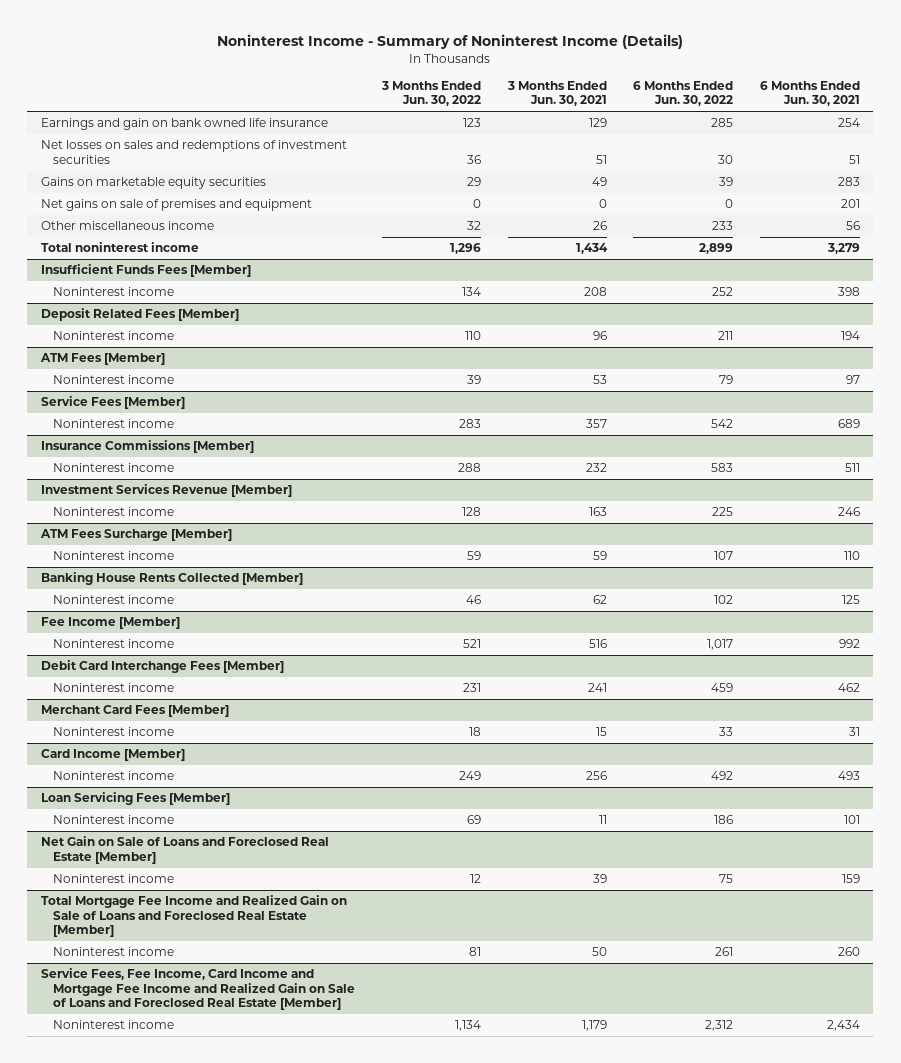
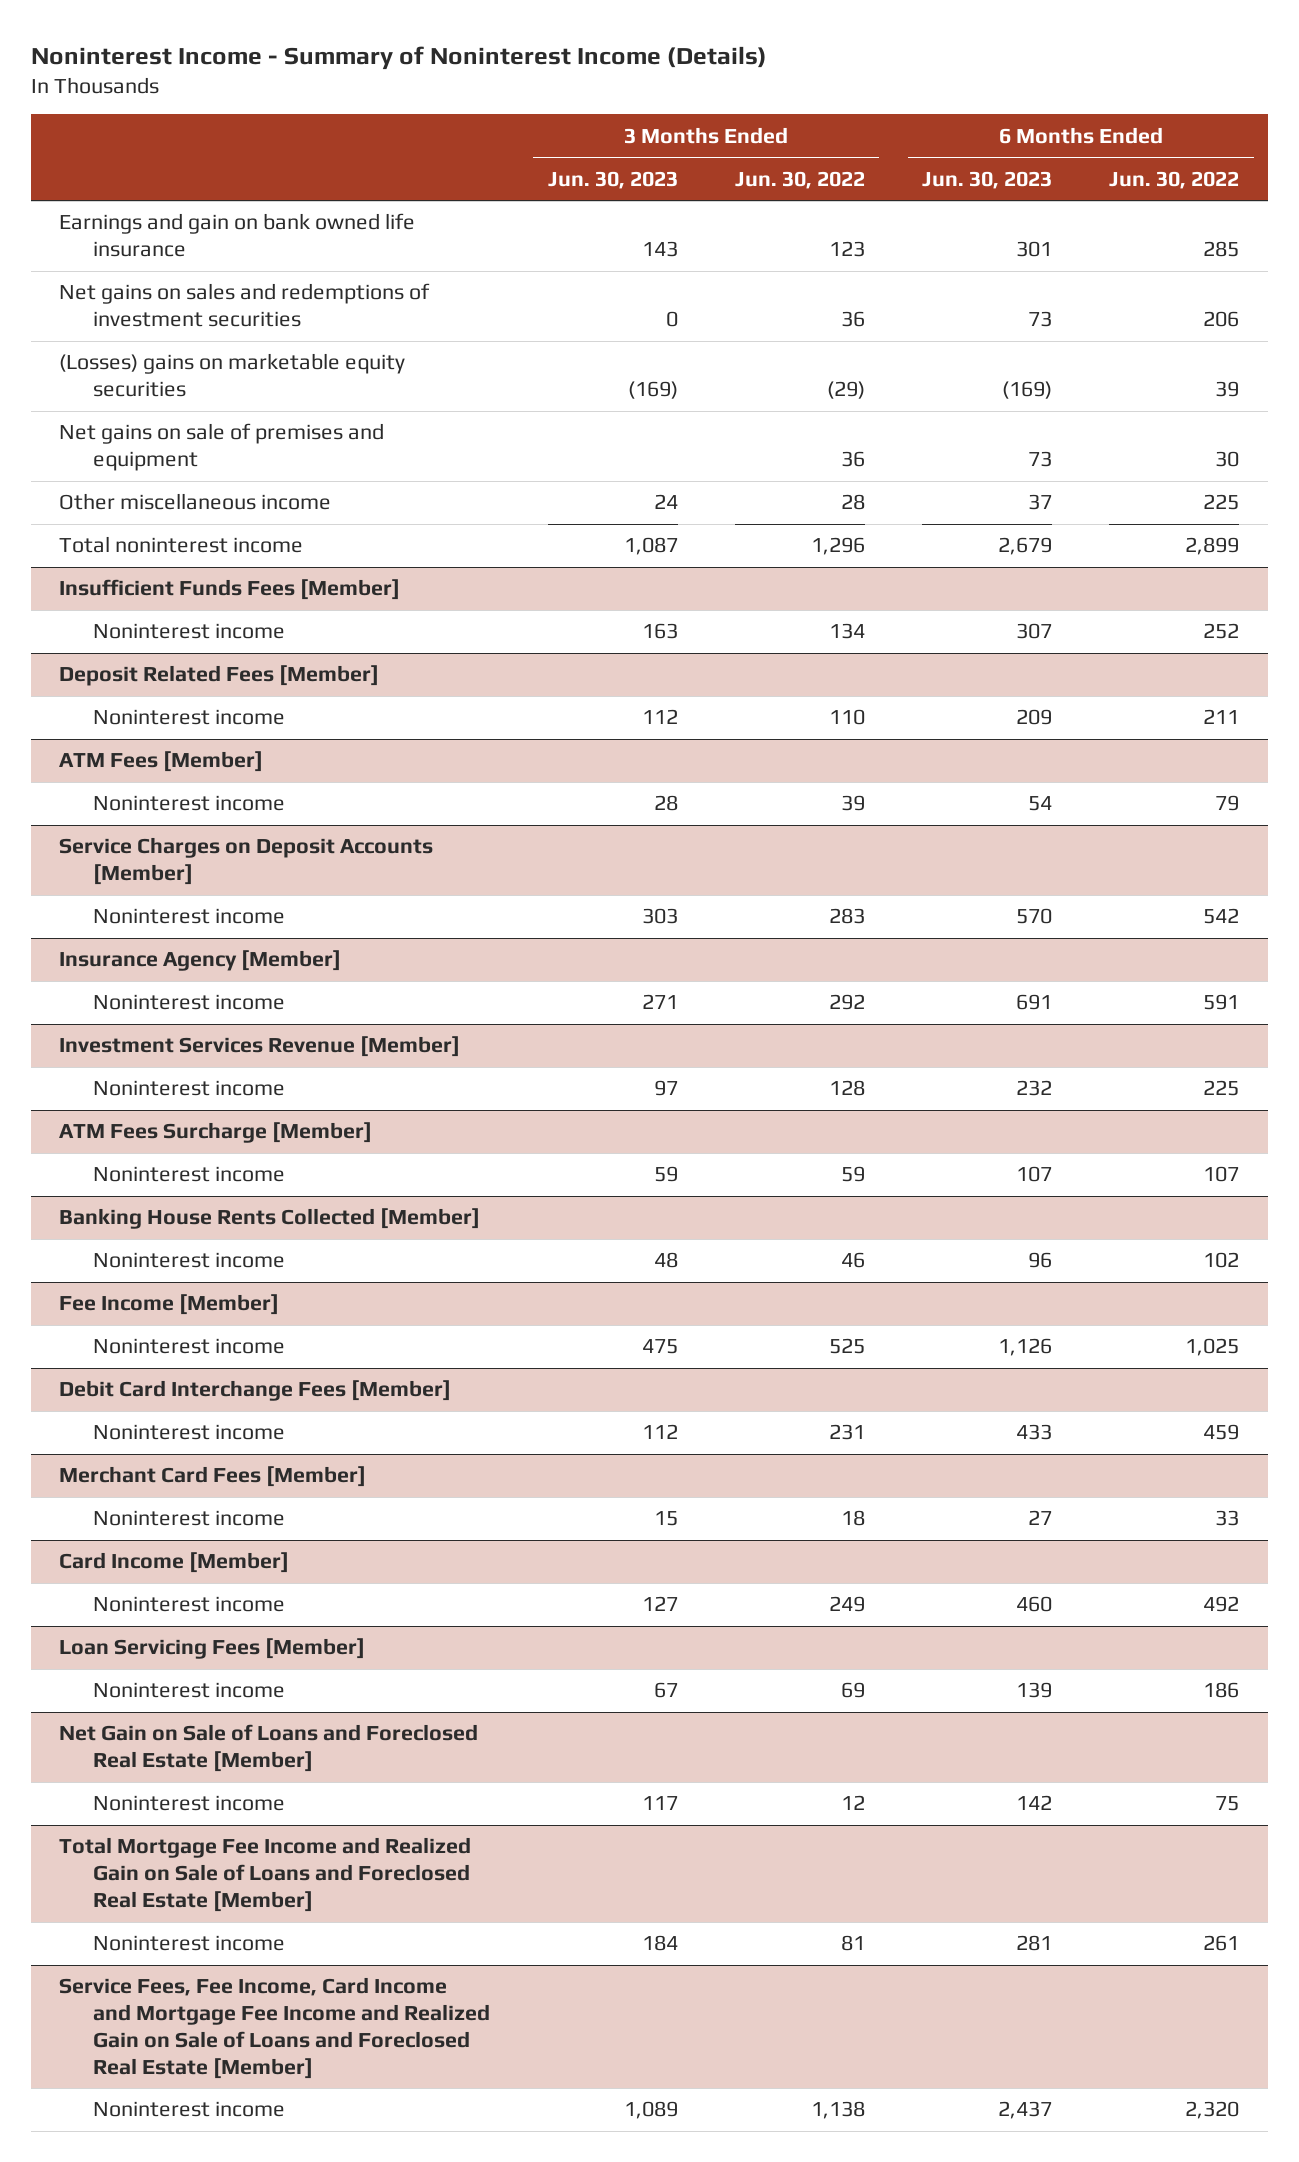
- | 3 Months Ended Jun. 30, 2022 | 3 Months Ended Jun. 30, 2021 | 6 Months Ended Jun. 30, 2022 | 6 Months Ended Jun. 30, 2021
+ | 3 Months Ended Jun. 30, 2023 | 3 Months Ended Jun. 30, 2022 | 6 Months Ended Jun. 30, 2023 | 6 Months Ended Jun. 30, 2022
- Net losses on sales and redemptions of investment securities | 36 | 51 | 30 | 51
- Gains on marketable equity securities | 29 | 49 | 39 | 283
- Net gains on sale of premises and equipment | 0 | 0 | 0 | 201
- Other miscellaneous income | 32 | 26 | 233 | 56
+ Net gains on sales and redemptions of investment securities | 0 | 36 | 73 | 206
+ (Losses) gains on marketable equity securities | (169) | (29) | (169) | 39
+ Net gains on sale of premises and equipment | | 36 | 73 | 30
+ Other miscellaneous income | 24 | 28 | 37 | 225
- Service Fees [Member]
+ Service Charges on Deposit Accounts [Member]
- Insurance Commissions [Member]
- Noninterest income | 288 | 232 | 583 | 511
+ Insurance Agency [Member]
+ Noninterest income | 271 | 292 | 691 | 591
@ Fee Income [Member]
- Noninterest income | 521 | 516 | 1,017 | 992
+ Noninterest income | 475 | 525 | 1,126 | 1,025
@ Service Fees, Fee Income, Card Income and Mortgage Fee Income and Realized Gain on Sale of Loans and Foreclosed Real Estate [Member]
- Noninterest income | 1,134 | 1,179 | 2,312 | 2,434
+ Noninterest income | 1,089 | 1,138 | 2,437 | 2,320

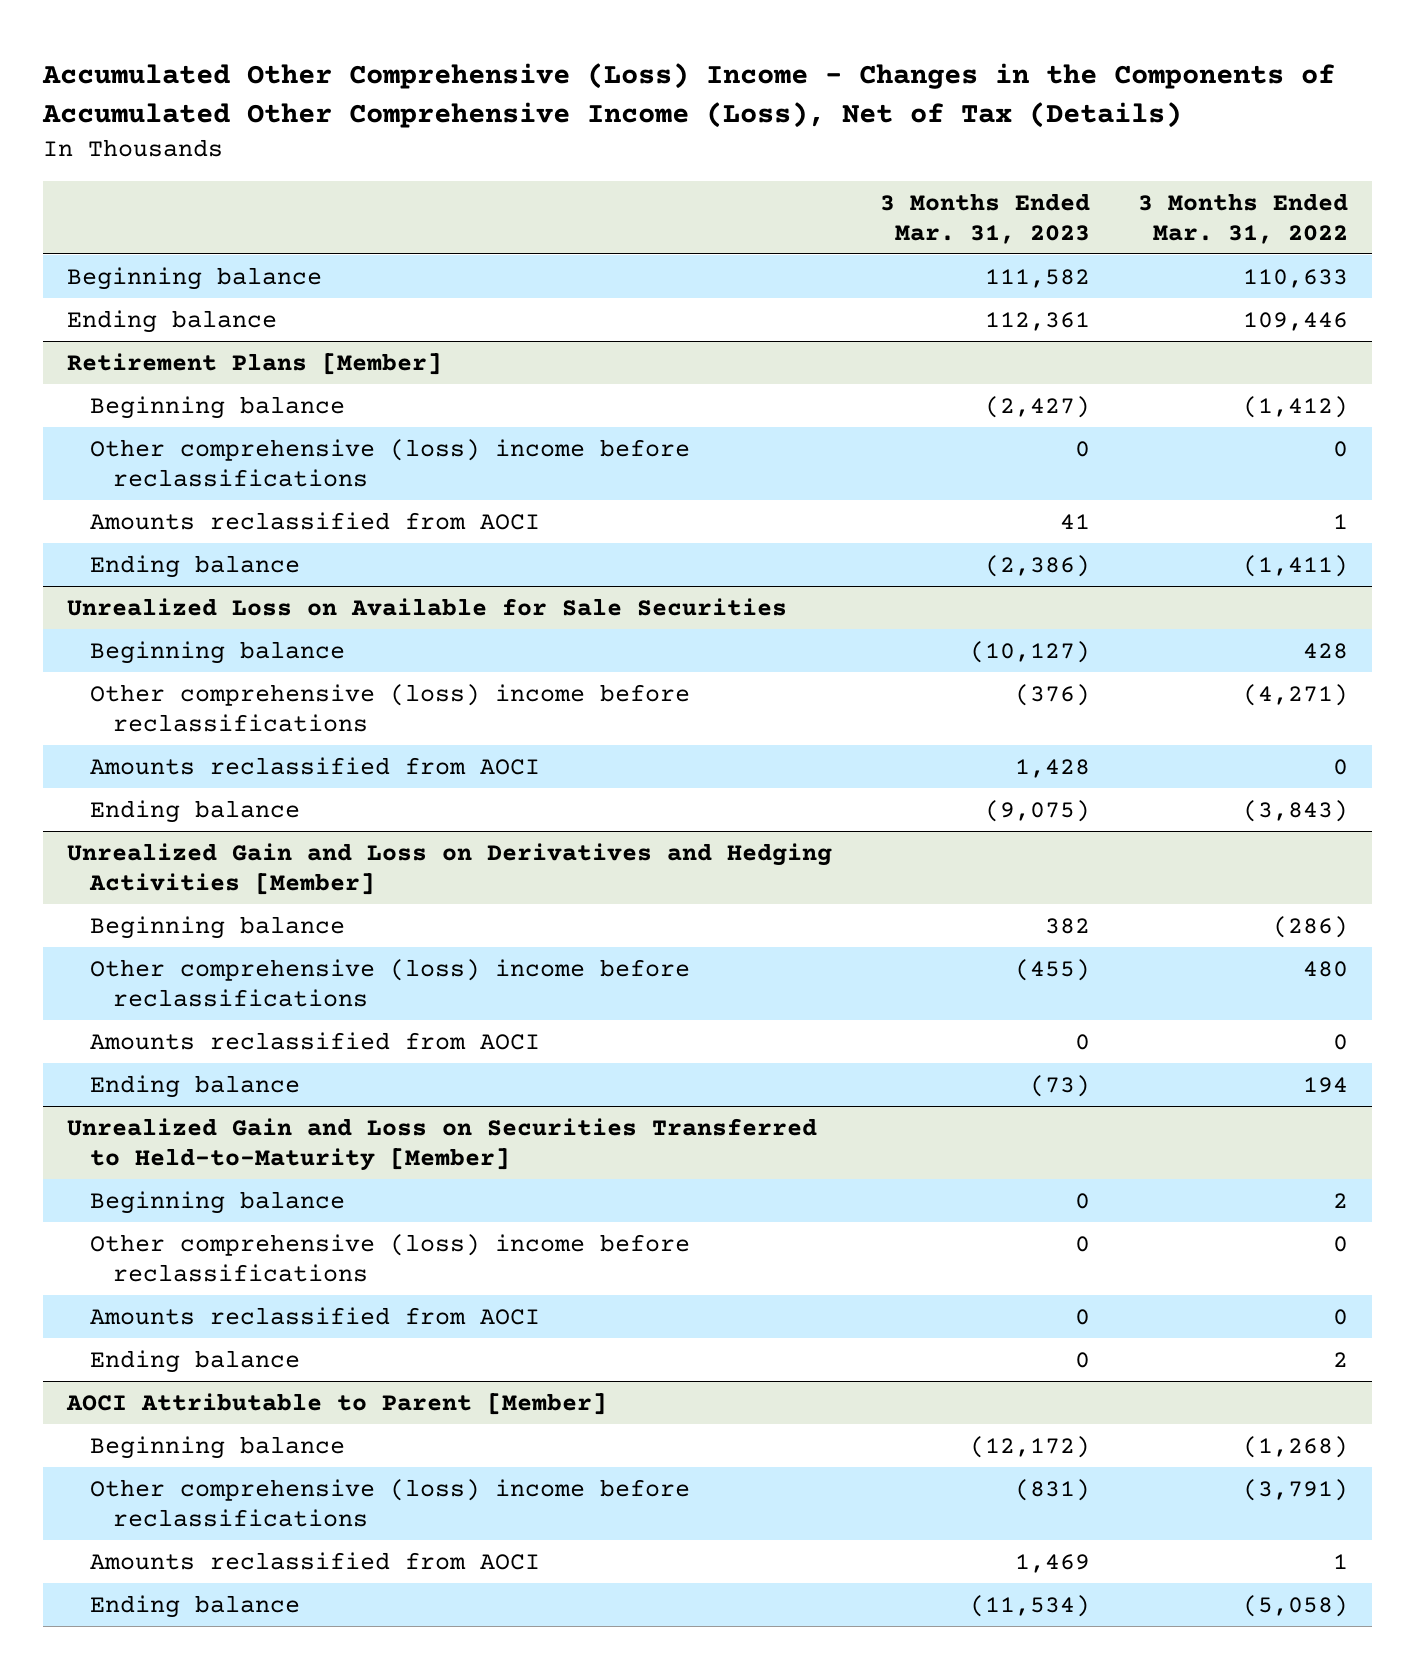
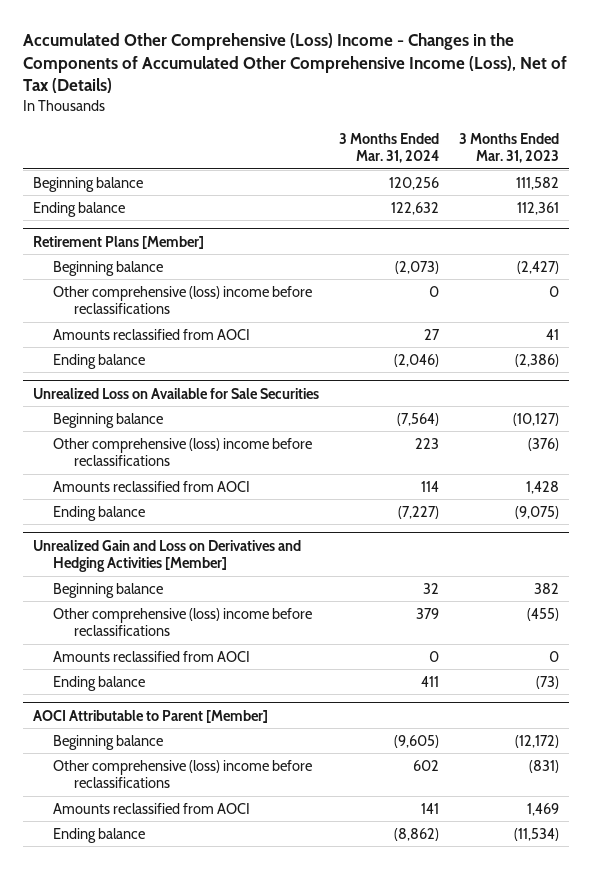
- | 3 Months Ended Mar. 31, 2023 | 3 Months Ended Mar. 31, 2022
+ | 3 Months Ended Mar. 31, 2024 | 3 Months Ended Mar. 31, 2023
- Unrealized Gain and Loss on Securities Transferred to Held-to-Maturity [Member]
- Beginning balance | 0 | 2
- Other comprehensive (loss) income before reclassifications | 0 | 0
- Amounts reclassified from AOCI | 0 | 0
- Ending balance | 0 | 2

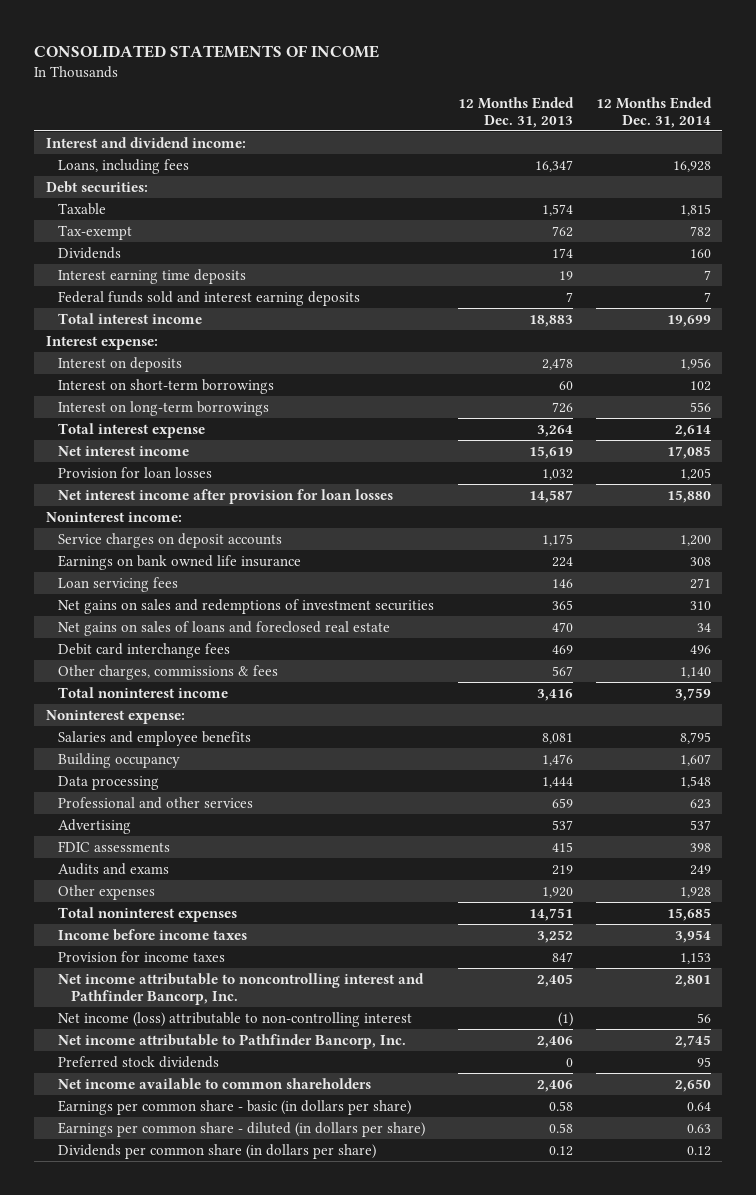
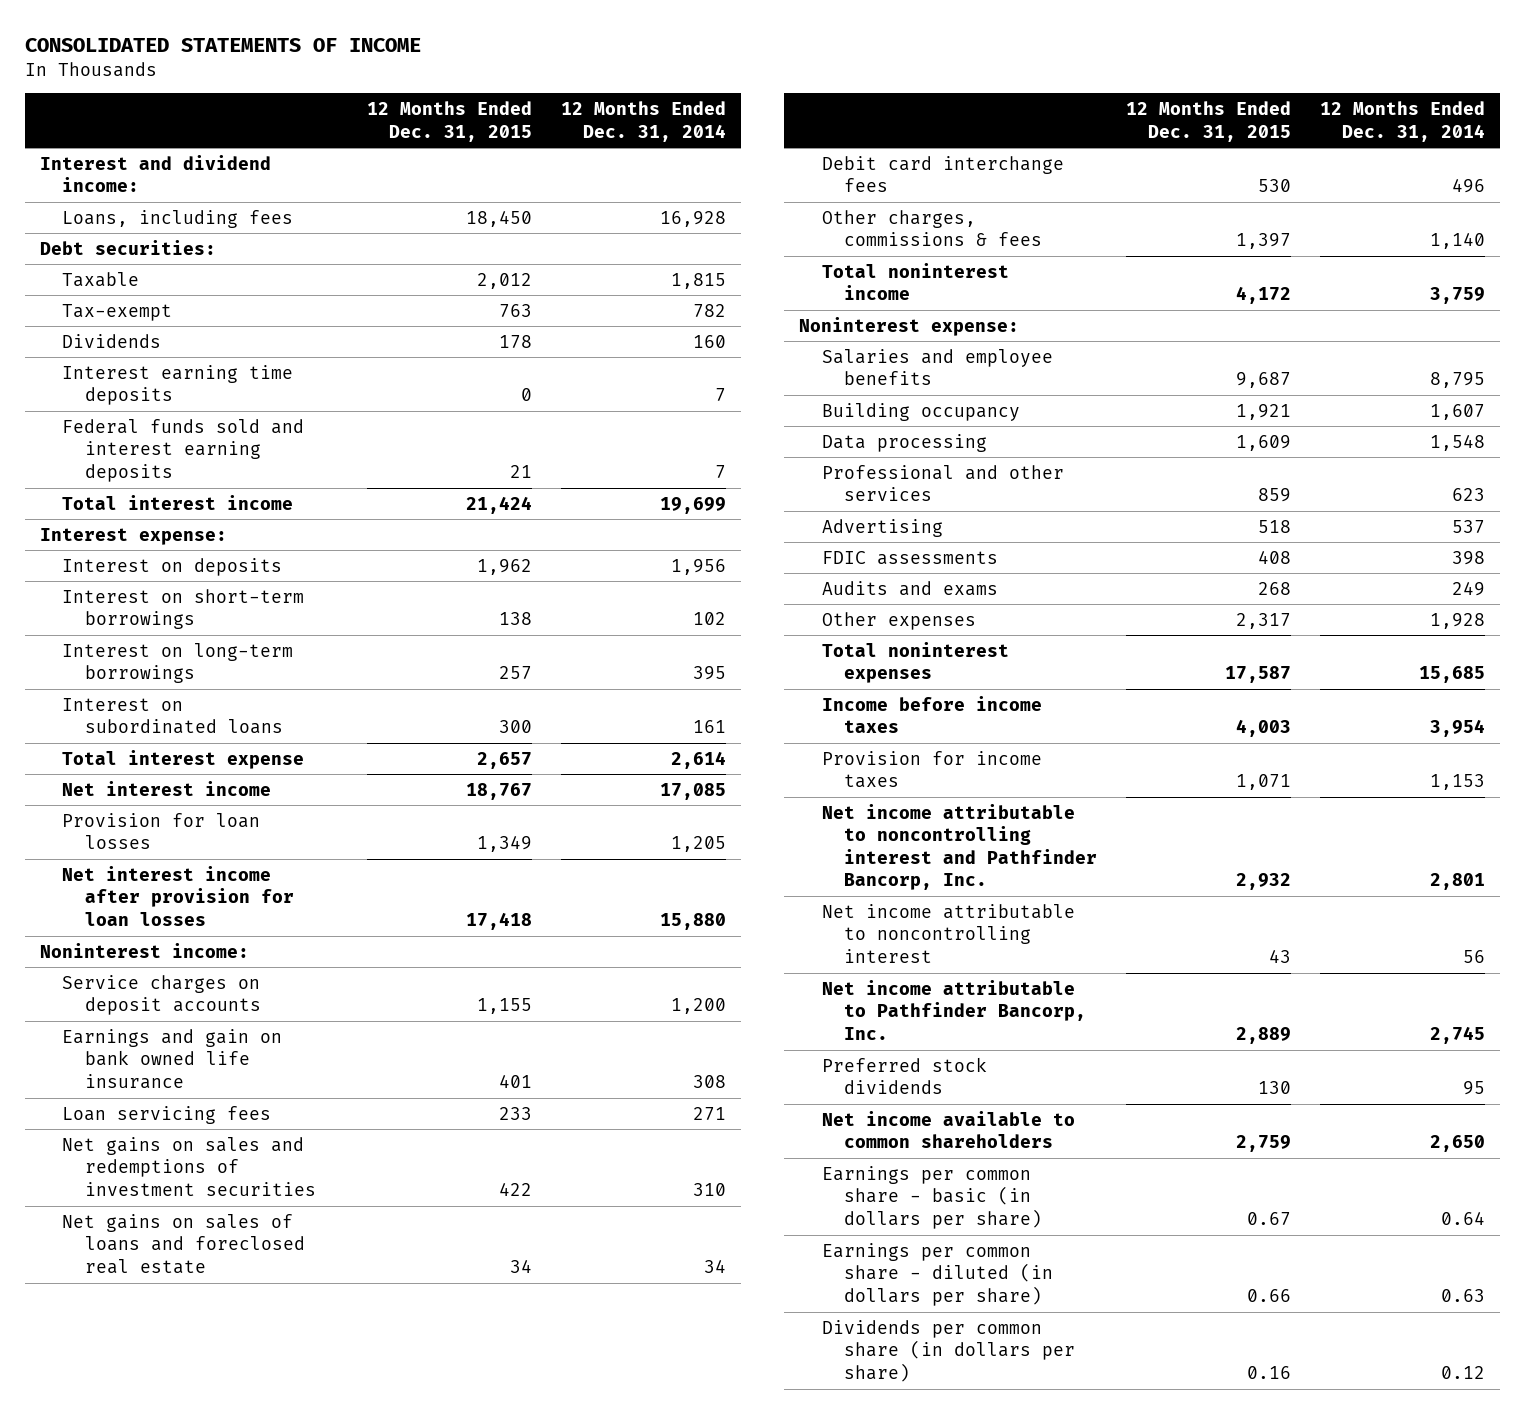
- | 12 Months Ended Dec. 31, 2013 | 12 Months Ended Dec. 31, 2014
+ | 12 Months Ended Dec. 31, 2015 | 12 Months Ended Dec. 31, 2014
- Interest on long-term borrowings | 726 | 556
+ Interest on long-term borrowings | 257 | 395
+ Interest on subordinated loans | 300 | 161
- Earnings on bank owned life insurance | 224 | 308
+ Earnings and gain on bank owned life insurance | 401 | 308
- Net income (loss) attributable to non-controlling interest | (1) | 56
+ Net income attributable to noncontrolling interest | 43 | 56

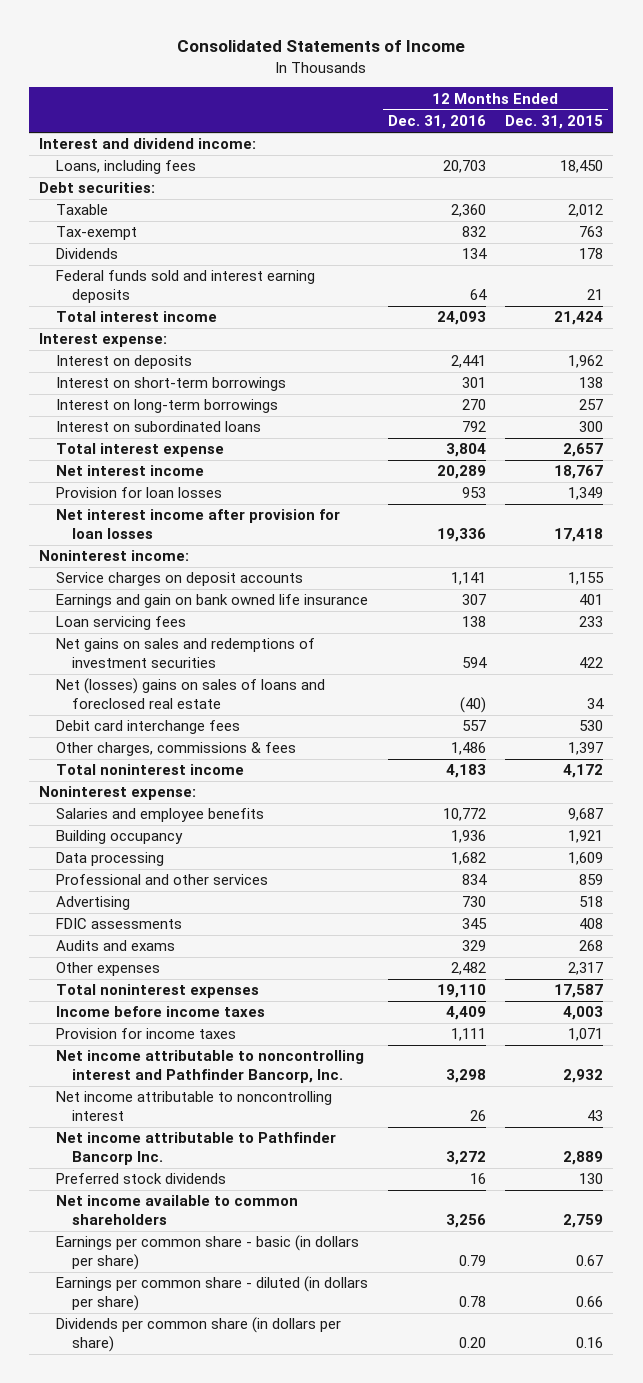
- CONSOLIDATED STATEMENTS OF INCOME
+ Consolidated Statements of Income
- | 12 Months Ended Dec. 31, 2015 | 12 Months Ended Dec. 31, 2014
+ | 12 Months Ended Dec. 31, 2016 | 12 Months Ended Dec. 31, 2015
- Interest earning time deposits | 0 | 7
- Net gains on sales of loans and foreclosed real estate | 34 | 34
+ Net (losses) gains on sales of loans and foreclosed real estate | (40) | 34
- Net income attributable to Pathfinder Bancorp, Inc. | 2,889 | 2,745
+ Net income attributable to Pathfinder Bancorp Inc. | 3,272 | 2,889

